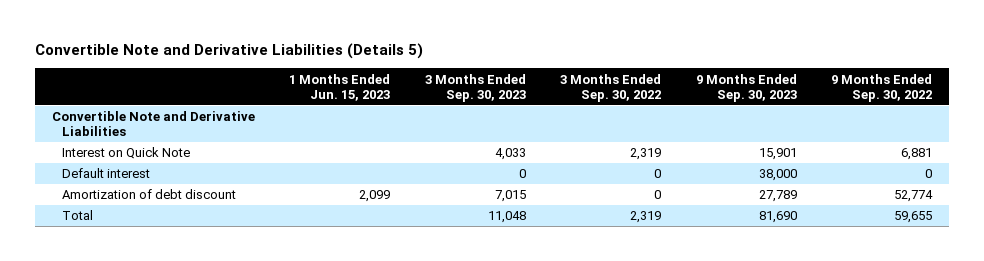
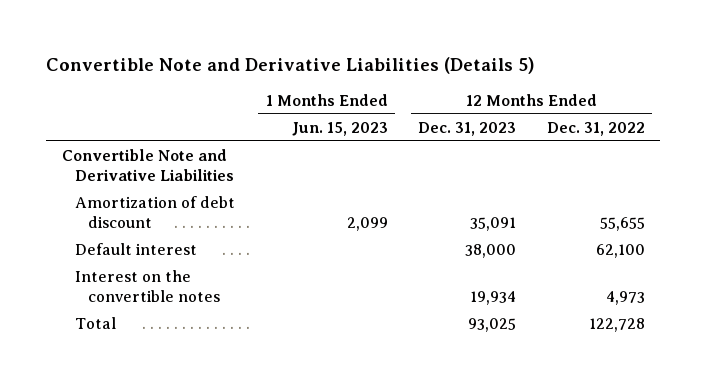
- | 1 Months Ended Jun. 15, 2023 | 3 Months Ended Sep. 30, 2023 | 3 Months Ended Sep. 30, 2022 | 9 Months Ended Sep. 30, 2023 | 9 Months Ended Sep. 30, 2022
+ | 1 Months Ended Jun. 15, 2023 | 12 Months Ended Dec. 31, 2023 | 12 Months Ended Dec. 31, 2022
- Interest on Quick Note | | 4,033 | 2,319 | 15,901 | 6,881
moved down: Default interest | | 38,000 | 62,100
+ Interest on the convertible notes | | 19,934 | 4,973

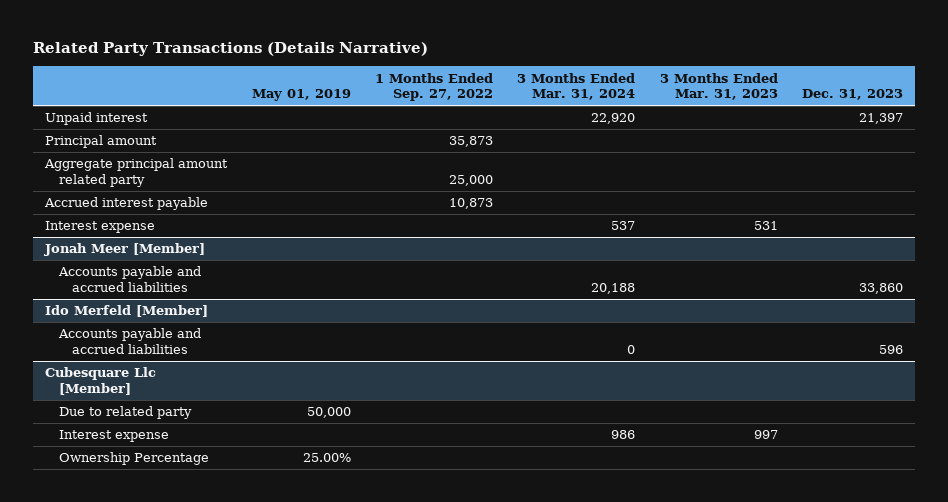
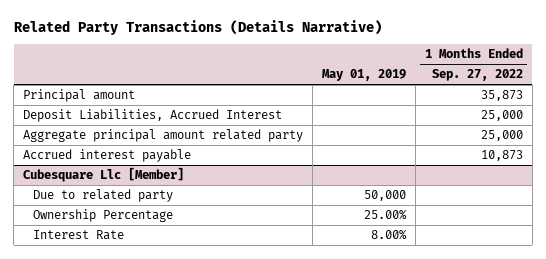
- | May 01, 2019 | 1 Months Ended Sep. 27, 2022 | 3 Months Ended Mar. 31, 2024 | 3 Months Ended Mar. 31, 2023 | Dec. 31, 2023
+ | May 01, 2019 | 1 Months Ended Sep. 27, 2022
- Unpaid interest | | | 22,920 | | 21,397
+ Deposit Liabilities, Accrued Interest | | 25,000
- Interest expense | | | 537 | 531 |
- Jonah Meer [Member]
- Accounts payable and accrued liabilities | | | 20,188 | | 33,860
- Ido Merfeld [Member]
- Accounts payable and accrued liabilities | | | 0 | | 596
@ Cubesquare Llc [Member]
- Interest expense | | | 986 | 997 |
+ Interest Rate | 8.00% |

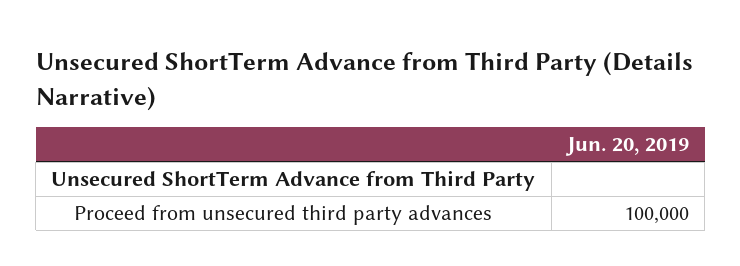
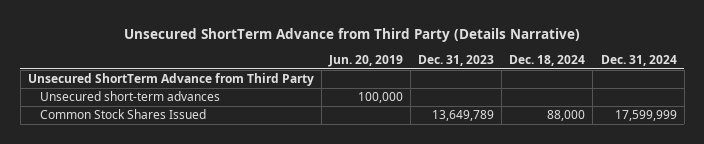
- | Jun. 20, 2019
+ | Jun. 20, 2019 | Dec. 31, 2023 | Dec. 18, 2024 | Dec. 31, 2024
- Proceed from unsecured third party advances | 100,000
+ Unsecured short-term advances | 100,000 | | |
+ Common Stock Shares Issued | | 13,649,789 | 88,000 | 17,599,999

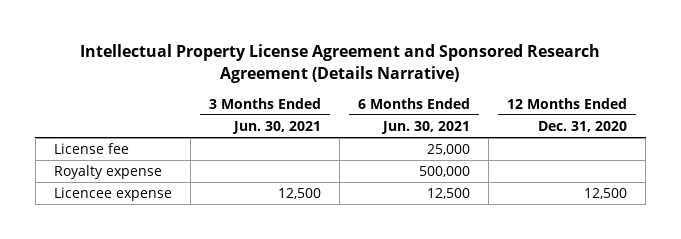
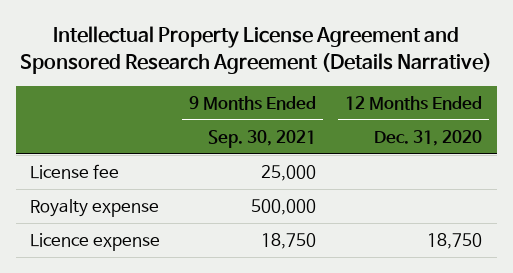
- | 3 Months Ended Jun. 30, 2021 | 6 Months Ended Jun. 30, 2021 | 12 Months Ended Dec. 31, 2020
+ | 9 Months Ended Sep. 30, 2021 | 12 Months Ended Dec. 31, 2020
- Licencee expense | 12,500 | 12,500 | 12,500
+ Licence expense | 18,750 | 18,750

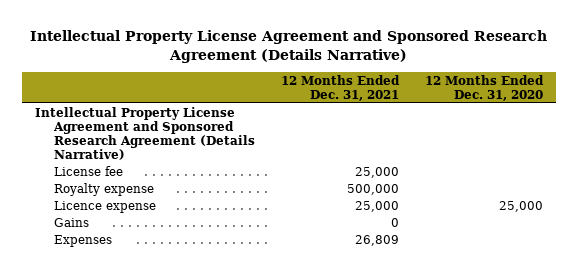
- | 9 Months Ended Sep. 30, 2021 | 12 Months Ended Dec. 31, 2020
+ | 12 Months Ended Dec. 31, 2021 | 12 Months Ended Dec. 31, 2020
+ Intellectual Property License Agreement and Sponsored Research Agreement (Details Narrative)
- Licence expense | 18,750 | 18,750
+ Licence expense | 25,000 | 25,000
+ Gains | 0 |
+ Expenses | 26,809 |

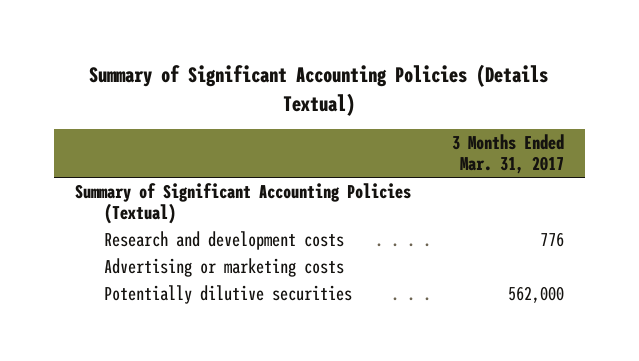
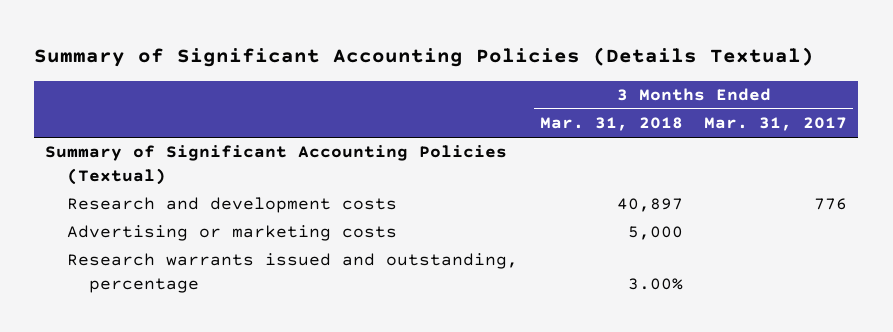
- | 3 Months Ended Mar. 31, 2017
+ | 3 Months Ended Mar. 31, 2018 | 3 Months Ended Mar. 31, 2017
- Potentially dilutive securities | 562,000
+ Research warrants issued and outstanding, percentage | 3.00% |

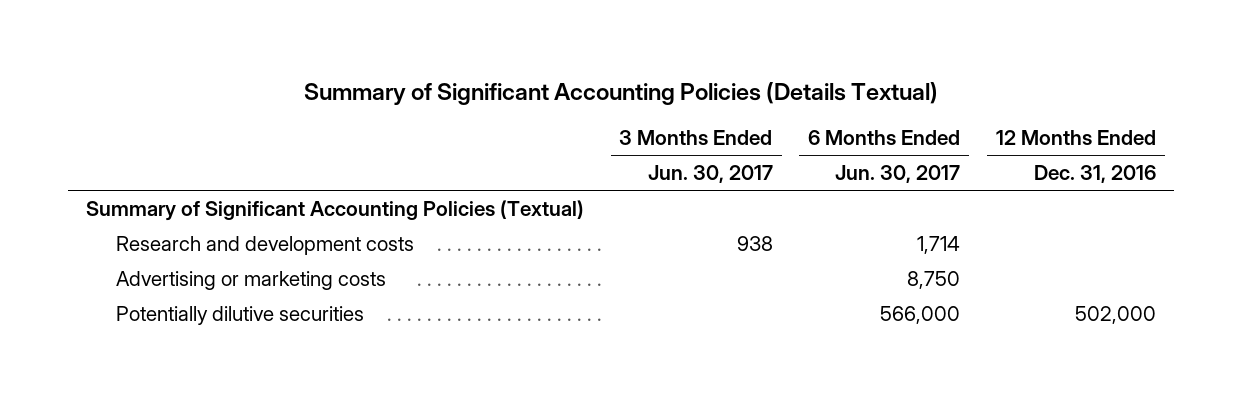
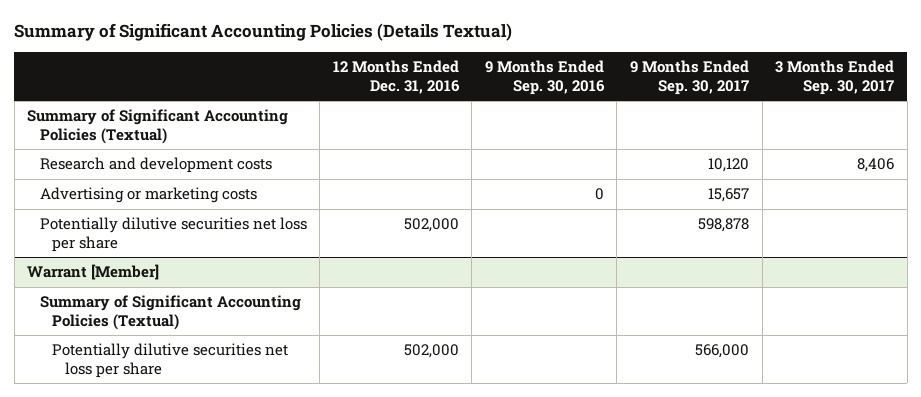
- | 3 Months Ended Jun. 30, 2017 | 6 Months Ended Jun. 30, 2017 | 12 Months Ended Dec. 31, 2016
+ | 12 Months Ended Dec. 31, 2016 | 9 Months Ended Sep. 30, 2016 | 9 Months Ended Sep. 30, 2017 | 3 Months Ended Sep. 30, 2017
- Potentially dilutive securities | | 566,000 | 502,000
+ Potentially dilutive securities net loss per share | 502,000 | | 598,878 |
+ Warrant [Member]
+ Summary of Significant Accounting Policies (Textual)
+ Potentially dilutive securities net loss per share | 502,000 | | 566,000 |

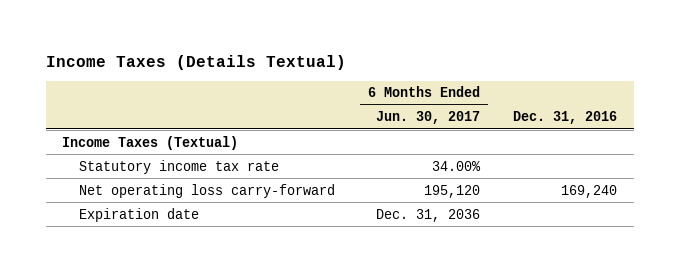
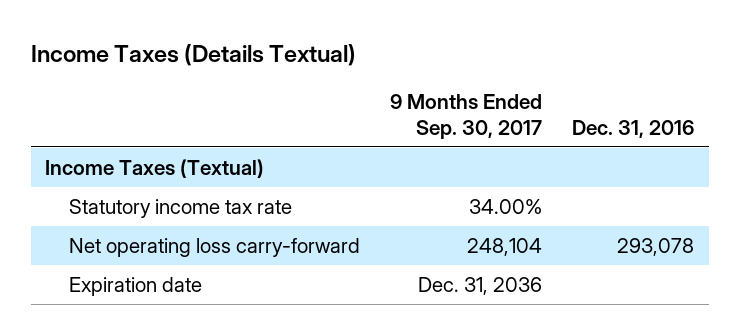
- | 6 Months Ended Jun. 30, 2017 | Dec. 31, 2016
+ | 9 Months Ended Sep. 30, 2017 | Dec. 31, 2016
- Net operating loss carry-forward | 195,120 | 169,240
+ Net operating loss carry-forward | 248,104 | 293,078

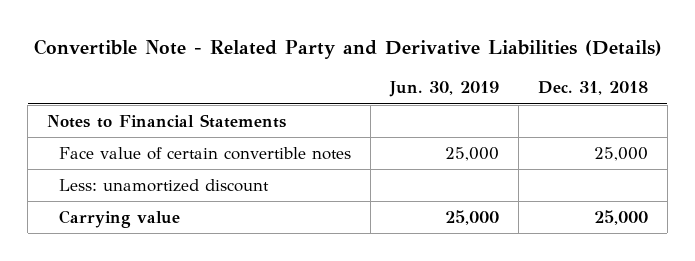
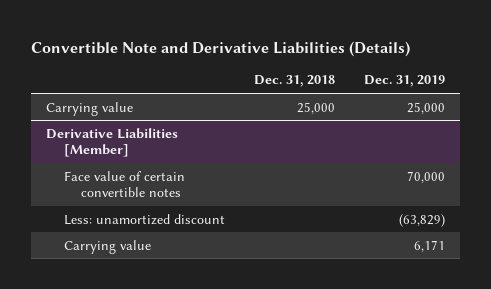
- Convertible Note - Related Party and Derivative Liabilities (Details)
+ Convertible Note and Derivative Liabilities (Details)
- | Jun. 30, 2019 | Dec. 31, 2018
+ | Dec. 31, 2018 | Dec. 31, 2019
- Notes to Financial Statements
- Face value of certain convertible notes | 25,000 | 25,000
- Less: unamortized discount
+ Derivative Liabilities [Member]
+ Face value of certain convertible notes | | 70,000
+ Less: unamortized discount | | (63,829)
+ Carrying value | | 6,171

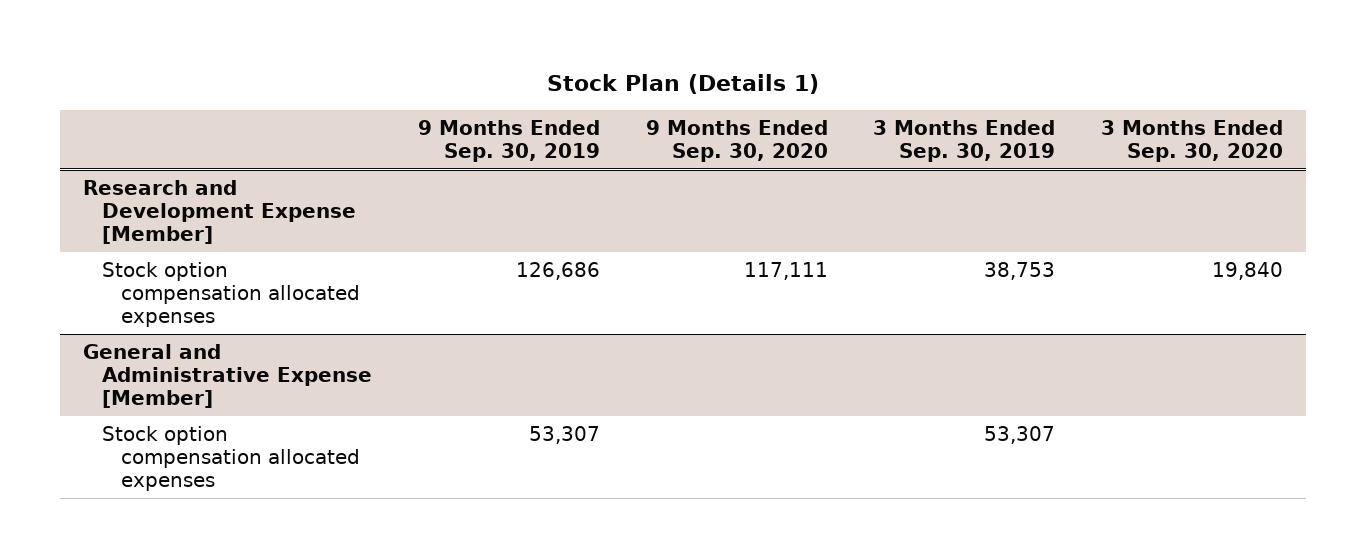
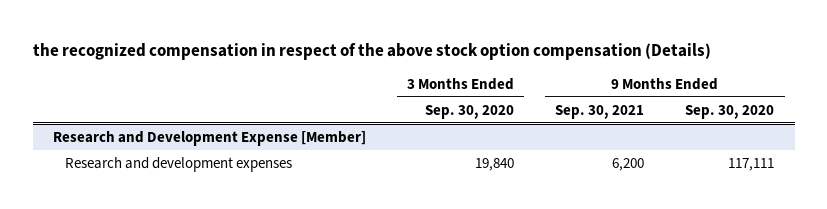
- Stock Plan (Details 1)
+ the recognized compensation in respect of the above stock option compensation (Details)
- | 9 Months Ended Sep. 30, 2019 | 9 Months Ended Sep. 30, 2020 | 3 Months Ended Sep. 30, 2019 | 3 Months Ended Sep. 30, 2020
+ | 3 Months Ended Sep. 30, 2020 | 9 Months Ended Sep. 30, 2021 | 9 Months Ended Sep. 30, 2020
@ Research and Development Expense [Member]
- Stock option compensation allocated expenses | 126,686 | 117,111 | 38,753 | 19,840
- General and Administrative Expense [Member]
- Stock option compensation allocated expenses | 53,307 | | 53,307 |
@ Research and Development Expense [Member]
+ Research and development expenses | 19,840 | 6,200 | 117,111

